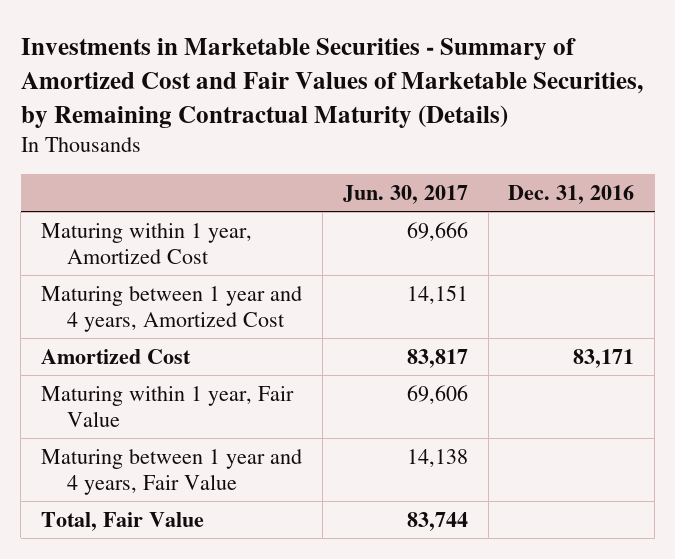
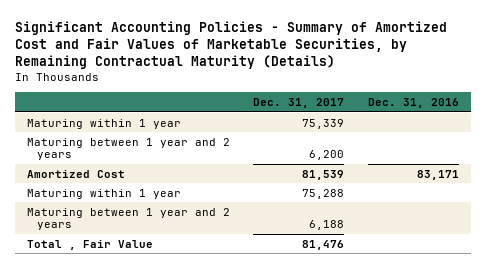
- Investments in Marketable Securities - Summary of Amortized Cost and Fair Values of Marketable Securities, by Remaining Contractual Maturity (Details)
+ Significant Accounting Policies - Summary of Amortized Cost and Fair Values of Marketable Securities, by Remaining Contractual Maturity (Details)
- | Jun. 30, 2017 | Dec. 31, 2016
+ | Dec. 31, 2017 | Dec. 31, 2016
- Maturing within 1 year, Amortized Cost | 69,666 |
- Maturing between 1 year and 4 years, Amortized Cost | 14,151 |
+ Maturing within 1 year | 75,339 |
+ Maturing between 1 year and 2 years | 6,200 |
- Maturing within 1 year, Fair Value | 69,606 |
- Maturing between 1 year and 4 years, Fair Value | 14,138 |
- Total, Fair Value | 83,744 |
+ Maturing within 1 year | 75,288 |
+ Maturing between 1 year and 2 years | 6,188 |
+ Total , Fair Value | 81,476 |

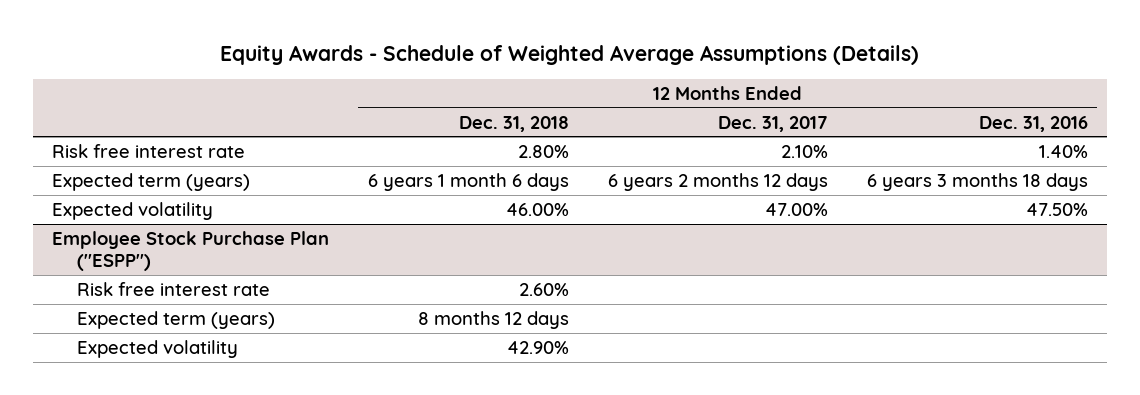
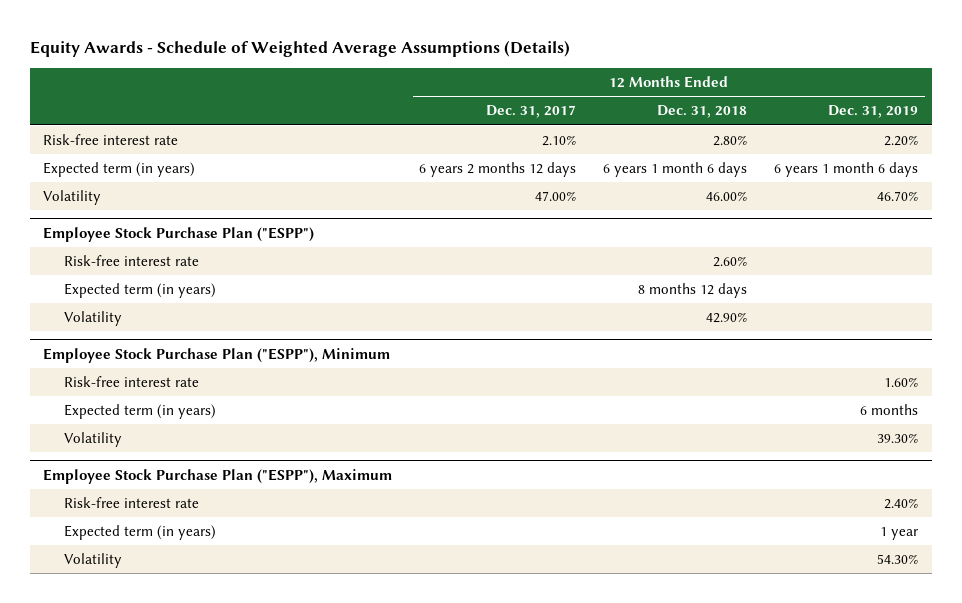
- | 12 Months Ended Dec. 31, 2018 | 12 Months Ended Dec. 31, 2017 | 12 Months Ended Dec. 31, 2016
+ | 12 Months Ended Dec. 31, 2017 | 12 Months Ended Dec. 31, 2018 | 12 Months Ended Dec. 31, 2019
- Risk free interest rate | 2.80% | 2.10% | 1.40%
- Expected term (years) | 6 years 1 month 6 days | 6 years 2 months 12 days | 6 years 3 months 18 days
- Expected volatility | 46.00% | 47.00% | 47.50%
+ Risk-free interest rate | 2.10% | 2.80% | 2.20%
+ Expected term (in years) | 6 years 2 months 12 days | 6 years 1 month 6 days | 6 years 1 month 6 days
+ Volatility | 47.00% | 46.00% | 46.70%
@ Employee Stock Purchase Plan ("ESPP")
- Risk free interest rate | 2.60% | |
- Expected term (years) | 8 months 12 days | |
- Expected volatility | 42.90% | |
+ Risk-free interest rate | | 2.60% |
+ Expected term (in years) | | 8 months 12 days |
+ Volatility | | 42.90% |
+ Employee Stock Purchase Plan ("ESPP"), Minimum
+ Risk-free interest rate | | | 1.60%
+ Expected term (in years) | | | 6 months
+ Volatility | | | 39.30%
+ Employee Stock Purchase Plan ("ESPP"), Maximum
+ Risk-free interest rate | | | 2.40%
+ Expected term (in years) | | | 1 year
+ Volatility | | | 54.30%

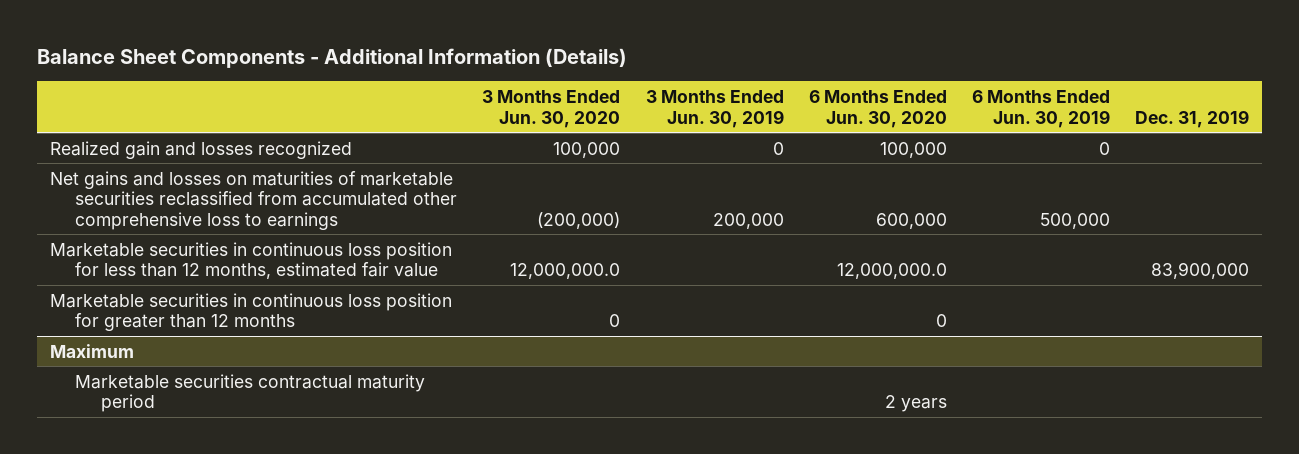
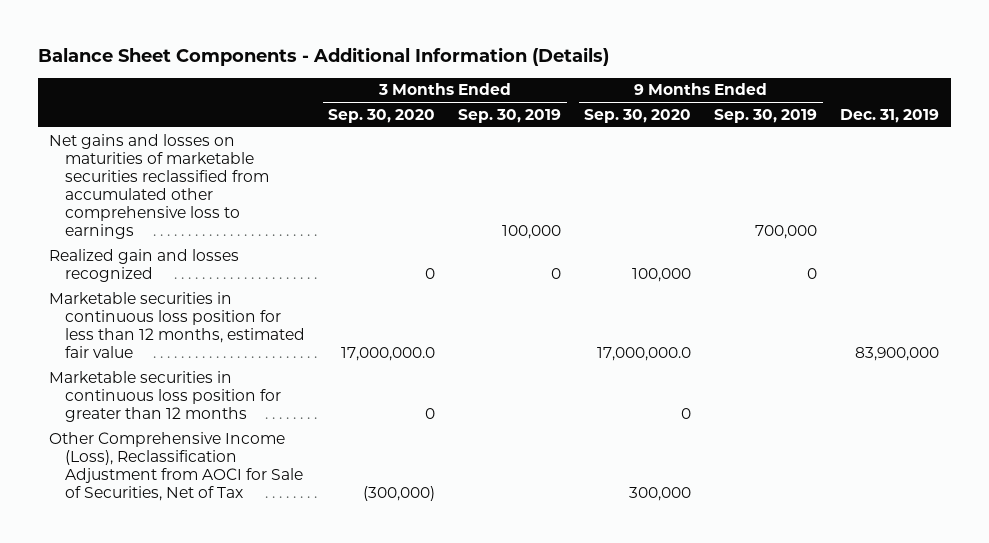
- | 3 Months Ended Jun. 30, 2020 | 3 Months Ended Jun. 30, 2019 | 6 Months Ended Jun. 30, 2020 | 6 Months Ended Jun. 30, 2019 | Dec. 31, 2019
+ | 3 Months Ended Sep. 30, 2020 | 3 Months Ended Sep. 30, 2019 | 9 Months Ended Sep. 30, 2020 | 9 Months Ended Sep. 30, 2019 | Dec. 31, 2019
moved down: Realized gain and losses recognized | 0 | 0 | 100,000 | 0 |
- Maximum
- Marketable securities contractual maturity period | | | 2 years | |
+ Other Comprehensive Income (Loss), Reclassification Adjustment from AOCI for Sale of Securities, Net of Tax | (300,000) | | 300,000 | |

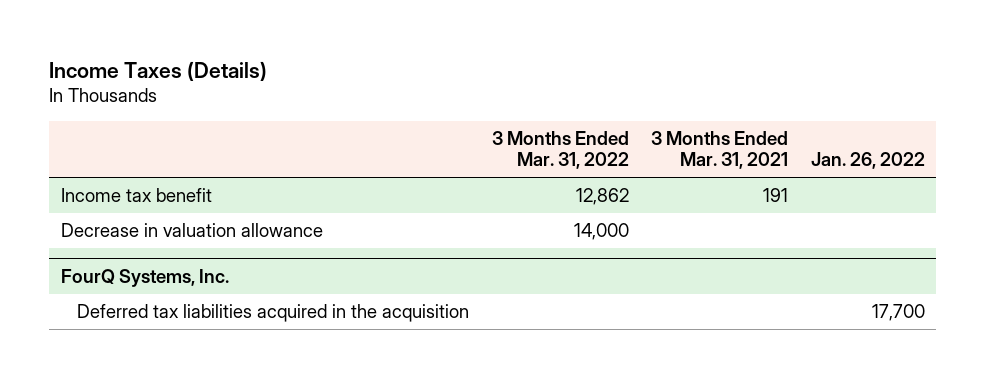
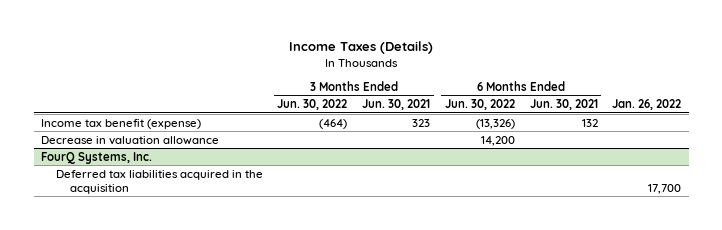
- | 3 Months Ended Mar. 31, 2022 | 3 Months Ended Mar. 31, 2021 | Jan. 26, 2022
+ | 3 Months Ended Jun. 30, 2022 | 3 Months Ended Jun. 30, 2021 | 6 Months Ended Jun. 30, 2022 | 6 Months Ended Jun. 30, 2021 | Jan. 26, 2022
- Income tax benefit | 12,862 | 191 |
+ Income tax benefit (expense) | (464) | 323 | (13,326) | 132 |

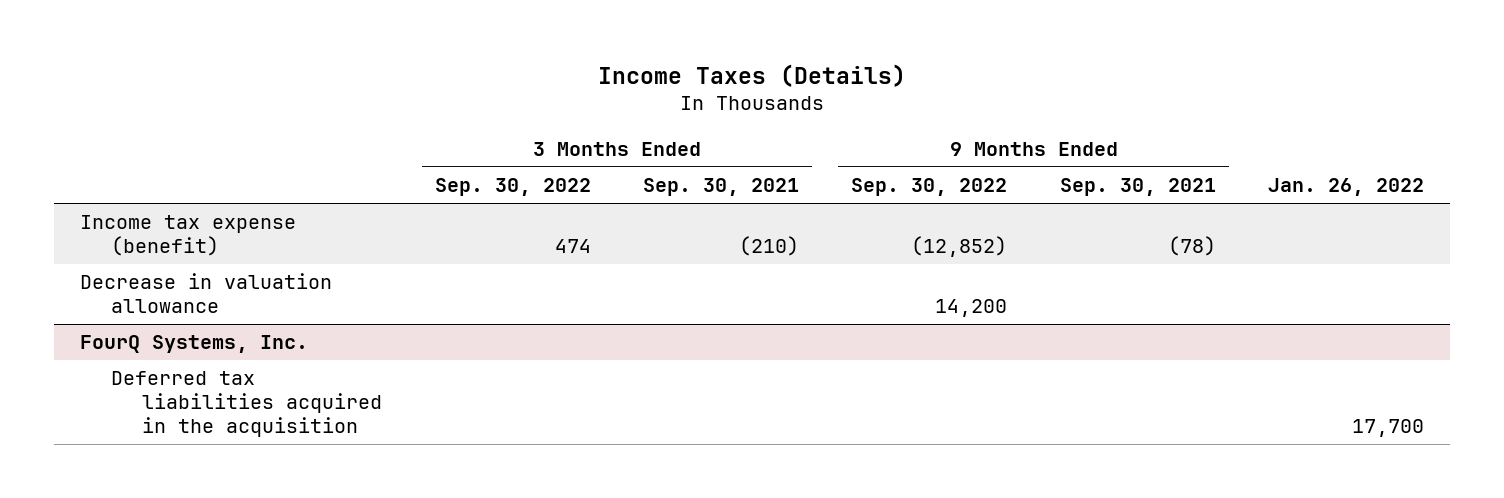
- | 3 Months Ended Jun. 30, 2022 | 3 Months Ended Jun. 30, 2021 | 6 Months Ended Jun. 30, 2022 | 6 Months Ended Jun. 30, 2021 | Jan. 26, 2022
+ | 3 Months Ended Sep. 30, 2022 | 3 Months Ended Sep. 30, 2021 | 9 Months Ended Sep. 30, 2022 | 9 Months Ended Sep. 30, 2021 | Jan. 26, 2022
- Income tax benefit (expense) | (464) | 323 | (13,326) | 132 |
+ Income tax expense (benefit) | 474 | (210) | (12,852) | (78) |

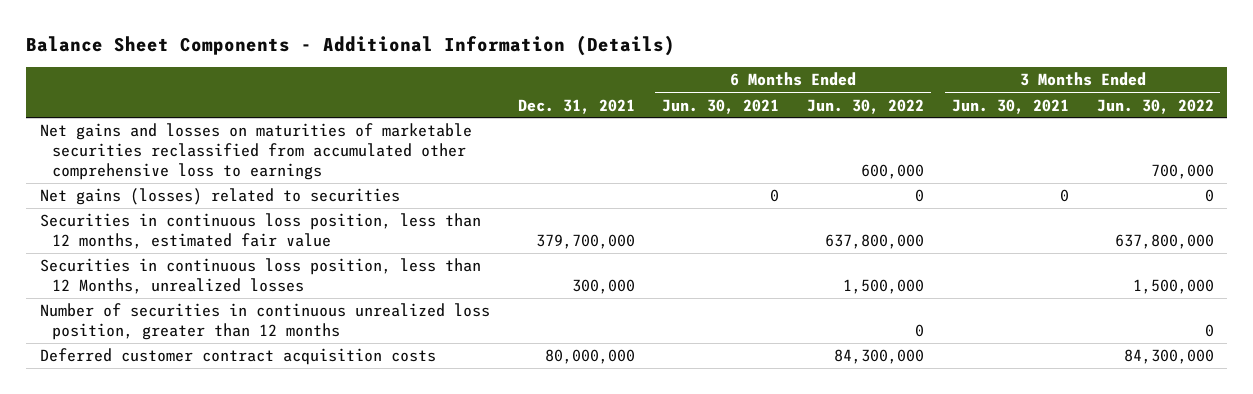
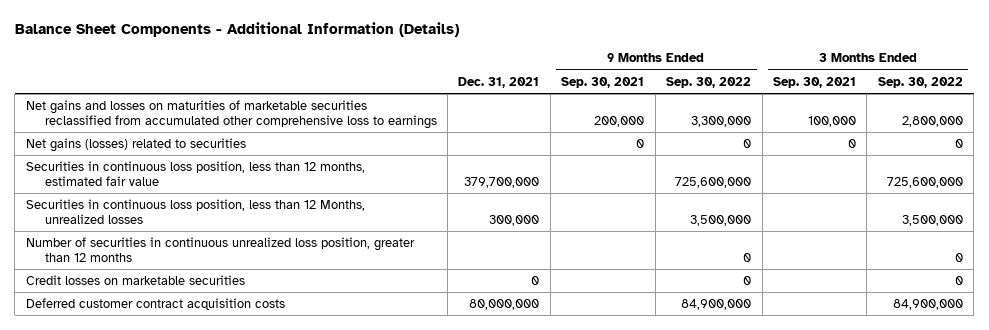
- | Dec. 31, 2021 | 6 Months Ended Jun. 30, 2021 | 6 Months Ended Jun. 30, 2022 | 3 Months Ended Jun. 30, 2021 | 3 Months Ended Jun. 30, 2022
+ | Dec. 31, 2021 | 9 Months Ended Sep. 30, 2021 | 9 Months Ended Sep. 30, 2022 | 3 Months Ended Sep. 30, 2021 | 3 Months Ended Sep. 30, 2022
+ Credit losses on marketable securities | 0 | | 0 | | 0

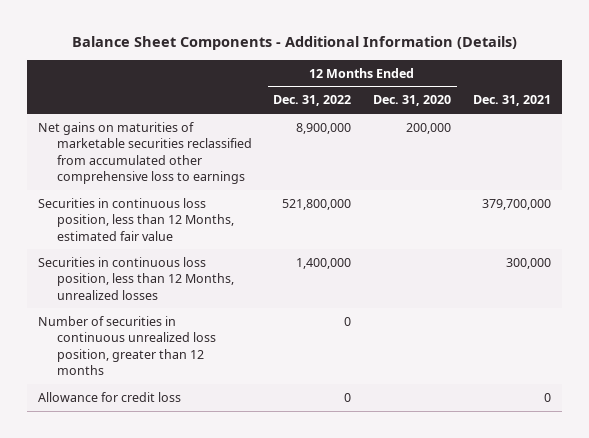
- | Dec. 31, 2021 | 9 Months Ended Sep. 30, 2021 | 9 Months Ended Sep. 30, 2022 | 3 Months Ended Sep. 30, 2021 | 3 Months Ended Sep. 30, 2022
+ | 12 Months Ended Dec. 31, 2022 | 12 Months Ended Dec. 31, 2020 | Dec. 31, 2021
- Net gains and losses on maturities of marketable securities reclassified from accumulated other comprehensive loss to earnings | | 200,000 | 3,300,000 | 100,000 | 2,800,000
- Net gains (losses) related to securities | | 0 | 0 | 0 | 0
- Securities in continuous loss position, less than 12 months, estimated fair value | 379,700,000 | | 725,600,000 | | 725,600,000
+ Net gains on maturities of marketable securities reclassified from accumulated other comprehensive loss to earnings | 8,900,000 | 200,000 |
+ Securities in continuous loss position, less than 12 Months, estimated fair value | 521,800,000 | | 379,700,000
- Credit losses on marketable securities | 0 | | 0 | | 0
- Deferred customer contract acquisition costs | 80,000,000 | | 84,900,000 | | 84,900,000
+ Allowance for credit loss | 0 | | 0

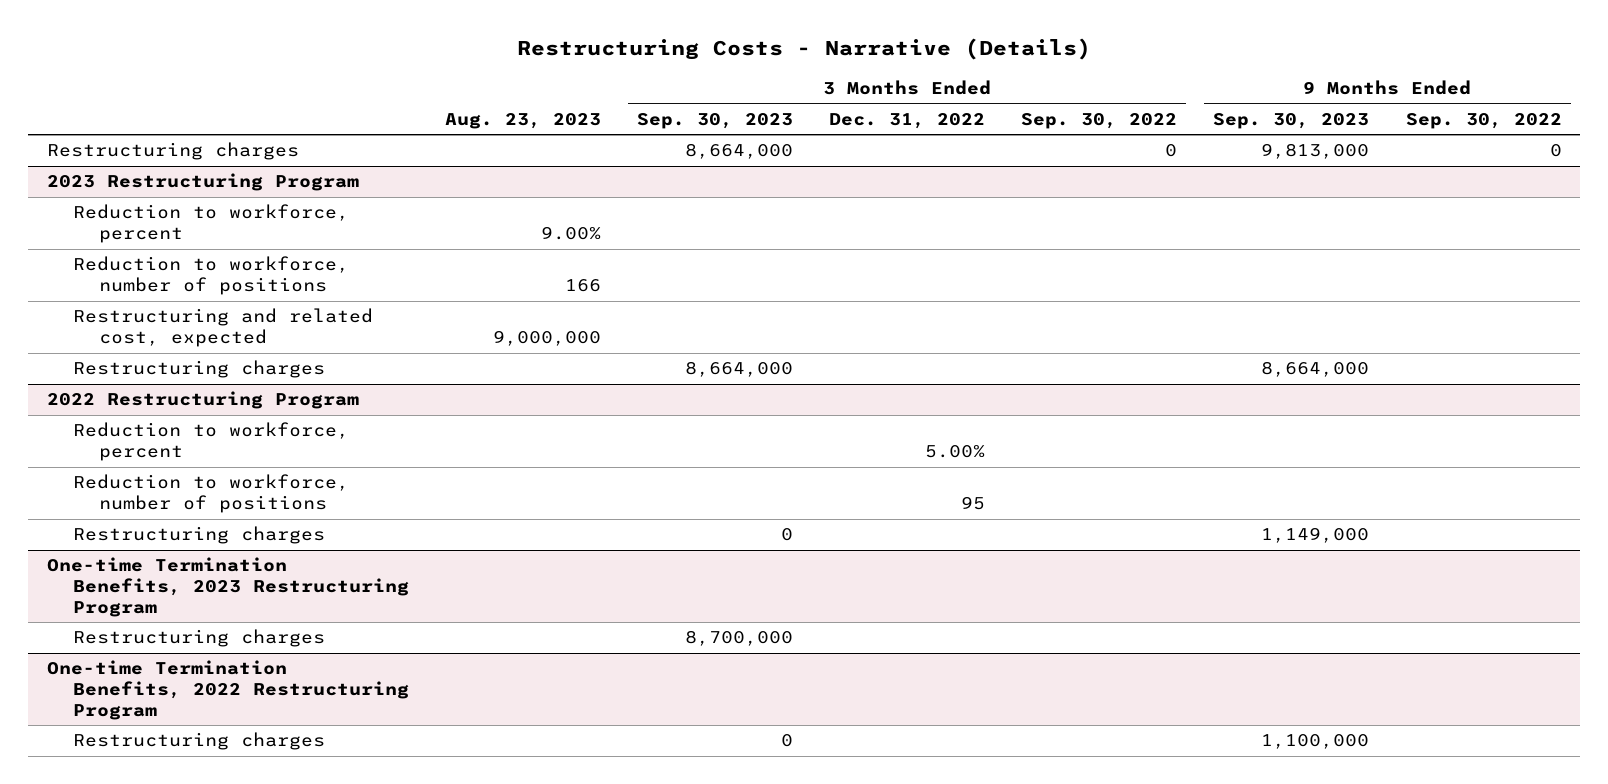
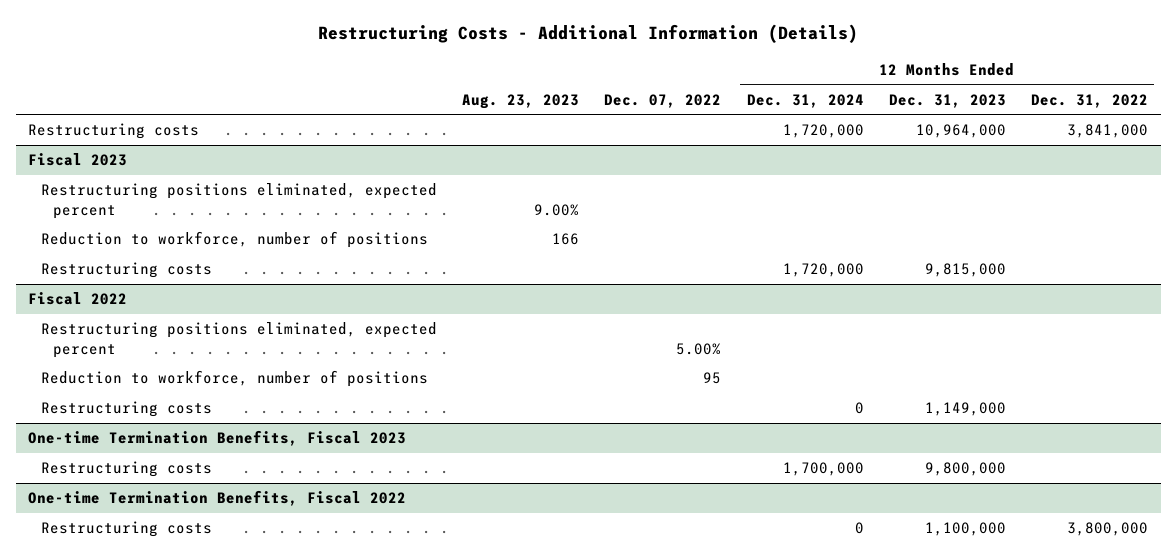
- Restructuring Costs - Narrative (Details)
+ Restructuring Costs - Additional Information (Details)
- | Aug. 23, 2023 | 3 Months Ended Sep. 30, 2023 | 3 Months Ended Dec. 31, 2022 | 3 Months Ended Sep. 30, 2022 | 9 Months Ended Sep. 30, 2023 | 9 Months Ended Sep. 30, 2022
+ | Aug. 23, 2023 | Dec. 07, 2022 | 12 Months Ended Dec. 31, 2024 | 12 Months Ended Dec. 31, 2023 | 12 Months Ended Dec. 31, 2022
- Restructuring charges | | 8,664,000 | | 0 | 9,813,000 | 0
- 2023 Restructuring Program
- Reduction to workforce, percent | 9.00% | | | | |
+ Restructuring costs | | | 1,720,000 | 10,964,000 | 3,841,000
+ Fiscal 2023
+ Restructuring positions eliminated, expected percent | 9.00% | | | |
- Restructuring and related cost, expected | 9,000,000 | | | | |
- Restructuring charges | | 8,664,000 | | | 8,664,000 |
- 2022 Restructuring Program
- Reduction to workforce, percent | | | 5.00% | | |
+ Restructuring costs | | | 1,720,000 | 9,815,000 |
+ Fiscal 2022
+ Restructuring positions eliminated, expected percent | | 5.00% | | |
- Restructuring charges | | 0 | | | 1,149,000 |
- One-time Termination Benefits, 2023 Restructuring Program
- Restructuring charges | | 8,700,000 | | | |
- One-time Termination Benefits, 2022 Restructuring Program
- Restructuring charges | | 0 | | | 1,100,000 |
+ Restructuring costs | | | 0 | 1,149,000 |
+ One-time Termination Benefits, Fiscal 2023
+ Restructuring costs | | | 1,700,000 | 9,800,000 |
+ One-time Termination Benefits, Fiscal 2022
+ Restructuring costs | | | 0 | 1,100,000 | 3,800,000

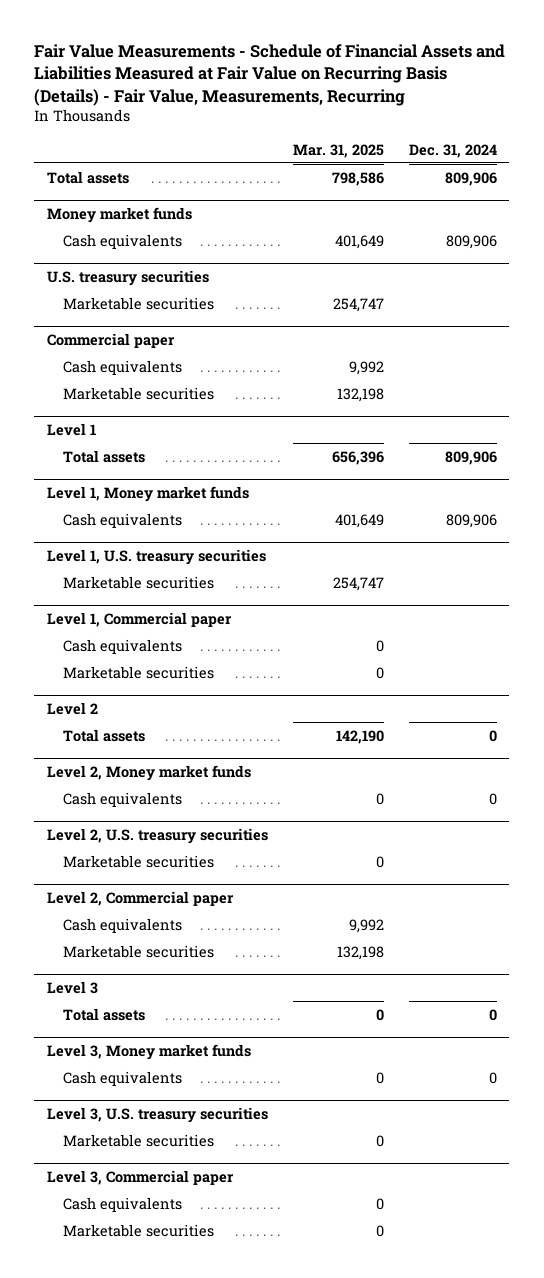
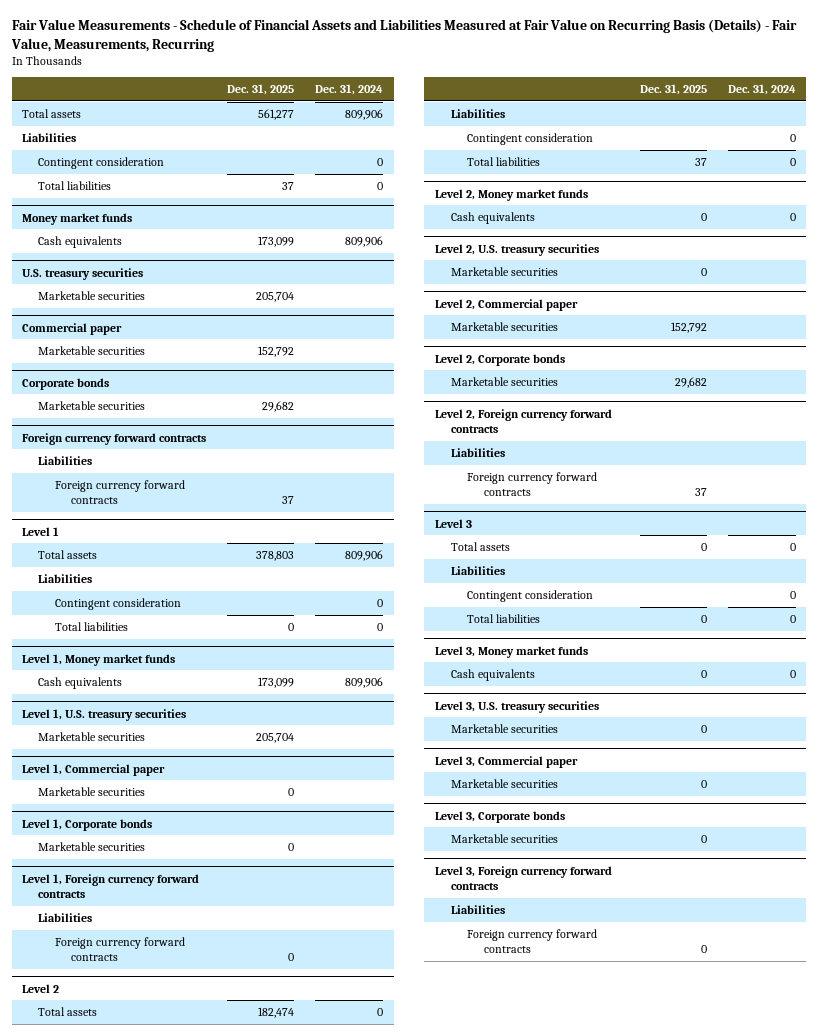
- | Mar. 31, 2025 | Dec. 31, 2024
+ | Dec. 31, 2025 | Dec. 31, 2024
+ Liabilities
+ Contingent consideration | | 0
+ Total liabilities | 37 | 0
@ Commercial paper
- Cash equivalents | 9,992 |
+ Corporate bonds
+ Marketable securities | 29,682 |
+ Foreign currency forward contracts
+ Liabilities
+ Foreign currency forward contracts | 37 |
@ Level 1
+ Liabilities
+ Contingent consideration | | 0
+ Total liabilities | 0 | 0
@ Level 1, Commercial paper
- Cash equivalents | 0 |
+ Level 1, Corporate bonds
+ Marketable securities | 0 |
+ Level 1, Foreign currency forward contracts
+ Liabilities
+ Foreign currency forward contracts | 0 |
@ Level 2
+ Liabilities
+ Contingent consideration | | 0
+ Total liabilities | 37 | 0
@ Level 2, Commercial paper
- Cash equivalents | 9,992 |
+ Level 2, Corporate bonds
+ Marketable securities | 29,682 |
+ Level 2, Foreign currency forward contracts
+ Liabilities
+ Foreign currency forward contracts | 37 |
@ Level 3
+ Liabilities
+ Contingent consideration | | 0
+ Total liabilities | 0 | 0
@ Level 3, Commercial paper
- Cash equivalents | 0 |
+ Level 3, Corporate bonds
+ Marketable securities | 0 |
+ Level 3, Foreign currency forward contracts
+ Liabilities
+ Foreign currency forward contracts | 0 |

